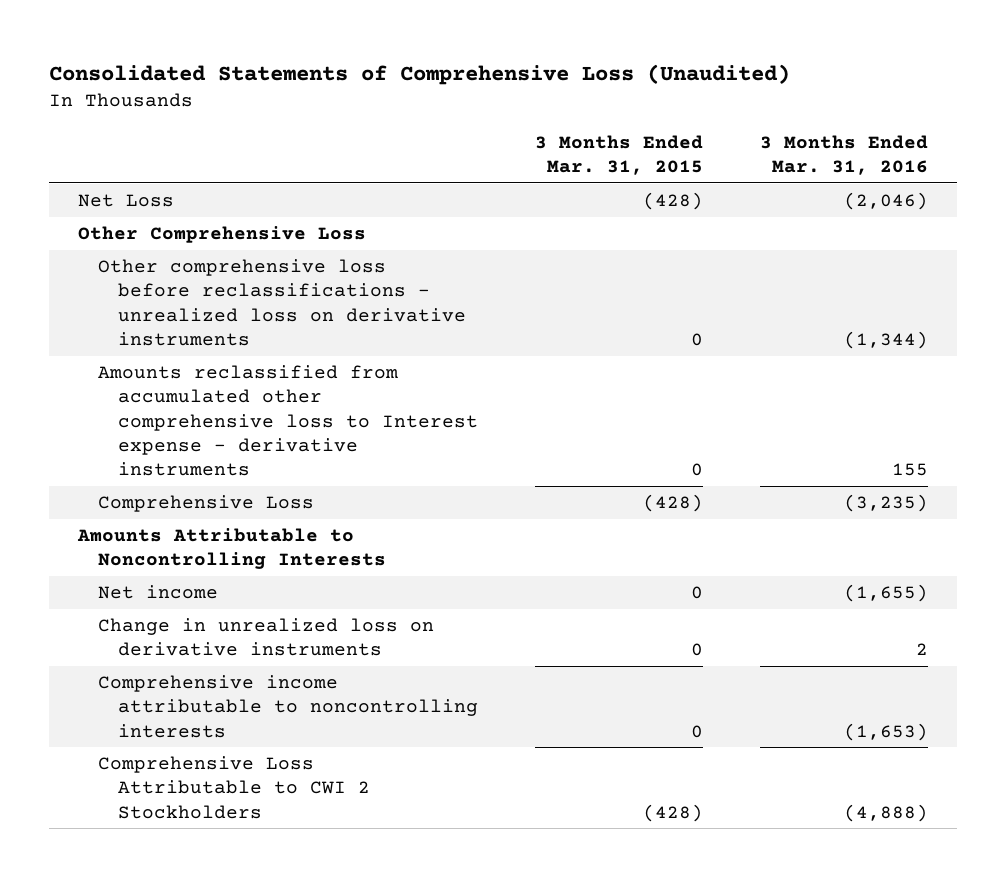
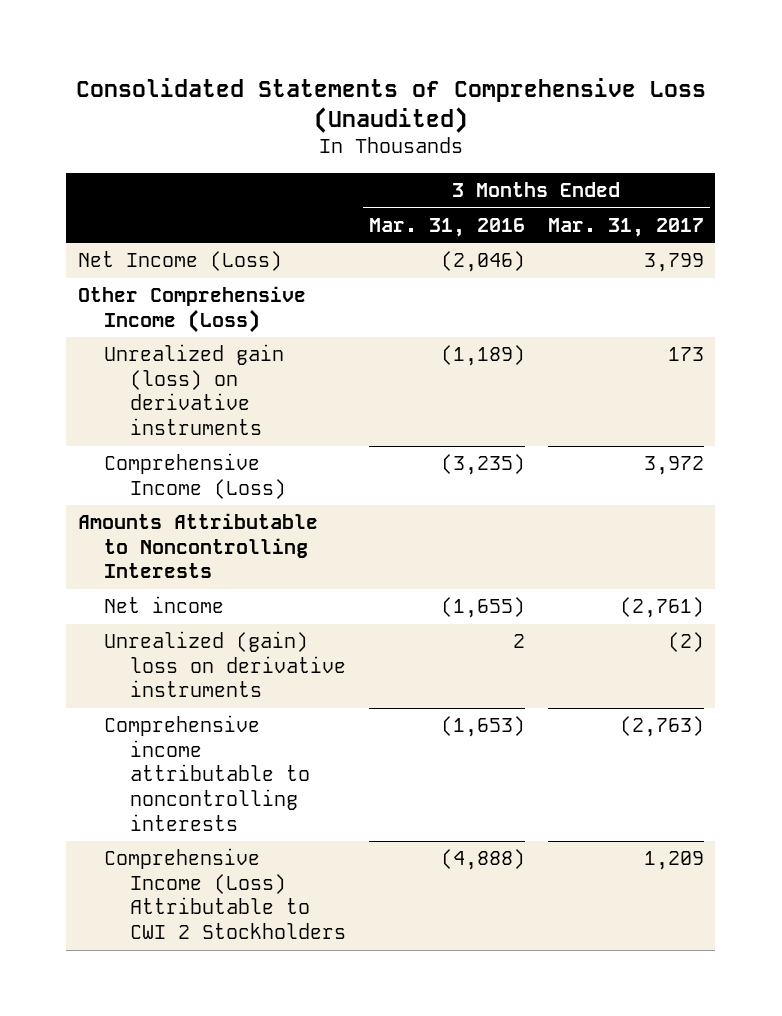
- | 3 Months Ended Mar. 31, 2015 | 3 Months Ended Mar. 31, 2016
+ | 3 Months Ended Mar. 31, 2016 | 3 Months Ended Mar. 31, 2017
- Net Loss | (428) | (2,046)
- Other Comprehensive Loss
- Other comprehensive loss before reclassifications - unrealized loss on derivative instruments | 0 | (1,344)
- Amounts reclassified from accumulated other comprehensive loss to Interest expense - derivative instruments | 0 | 155
- Comprehensive Loss | (428) | (3,235)
+ Net Income (Loss) | (2,046) | 3,799
+ Other Comprehensive Income (Loss)
+ Unrealized gain (loss) on derivative instruments | (1,189) | 173
+ Comprehensive Income (Loss) | (3,235) | 3,972
- Change in unrealized loss on derivative instruments | 0 | 2
+ Unrealized (gain) loss on derivative instruments | 2 | (2)
- Comprehensive Loss Attributable to CWI 2 Stockholders | (428) | (4,888)
+ Comprehensive Income (Loss) Attributable to CWI 2 Stockholders | (4,888) | 1,209

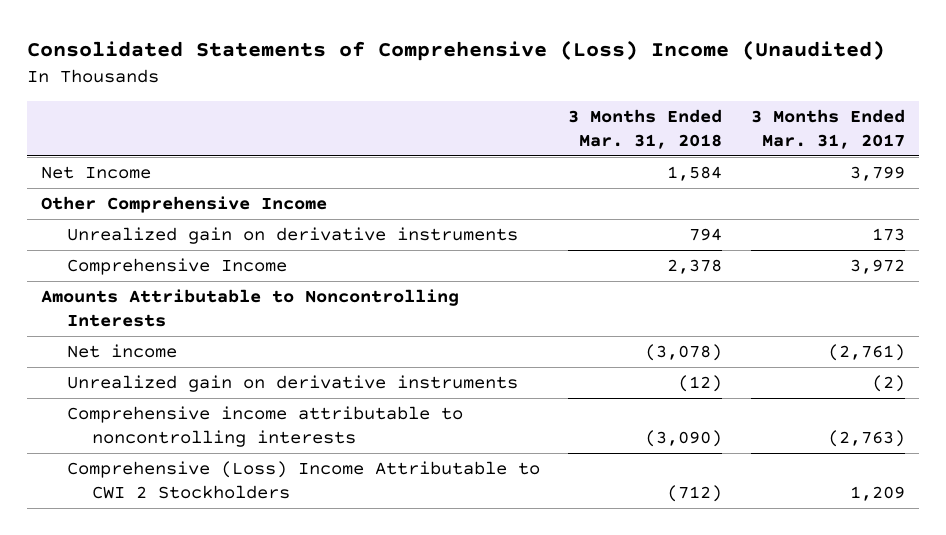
- Consolidated Statements of Comprehensive Loss (Unaudited)
+ Consolidated Statements of Comprehensive (Loss) Income (Unaudited)
- | 3 Months Ended Mar. 31, 2016 | 3 Months Ended Mar. 31, 2017
+ | 3 Months Ended Mar. 31, 2018 | 3 Months Ended Mar. 31, 2017
- Net Income (Loss) | (2,046) | 3,799
- Other Comprehensive Income (Loss)
- Unrealized gain (loss) on derivative instruments | (1,189) | 173
- Comprehensive Income (Loss) | (3,235) | 3,972
+ Net Income | 1,584 | 3,799
+ Other Comprehensive Income
+ Unrealized gain on derivative instruments | 794 | 173
+ Comprehensive Income | 2,378 | 3,972
- Unrealized (gain) loss on derivative instruments | 2 | (2)
+ Unrealized gain on derivative instruments | (12) | (2)
- Comprehensive Income (Loss) Attributable to CWI 2 Stockholders | (4,888) | 1,209
+ Comprehensive (Loss) Income Attributable to CWI 2 Stockholders | (712) | 1,209

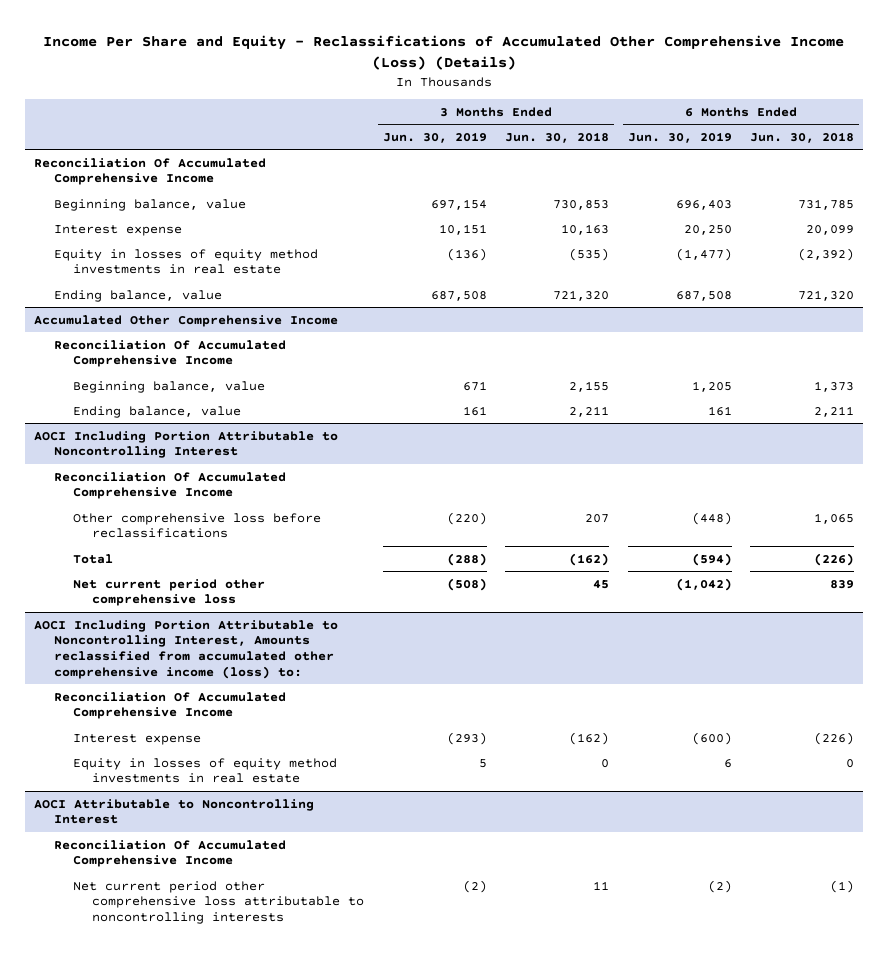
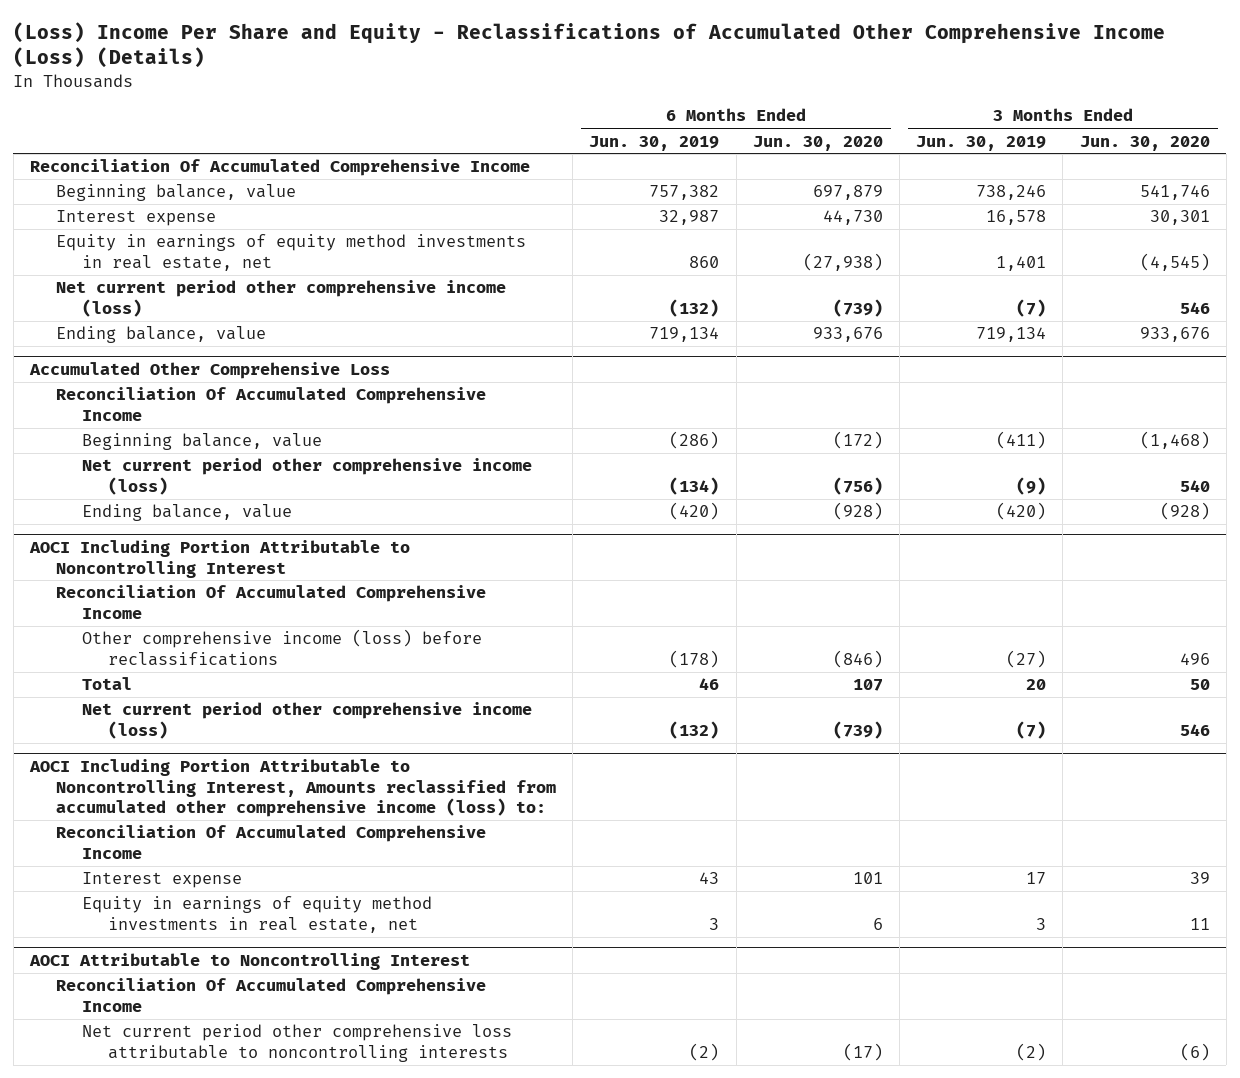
- Income Per Share and Equity - Reclassifications of Accumulated Other Comprehensive Income (Loss) (Details)
+ (Loss) Income Per Share and Equity - Reclassifications of Accumulated Other Comprehensive Income (Loss) (Details)
- | 3 Months Ended Jun. 30, 2019 | 3 Months Ended Jun. 30, 2018 | 6 Months Ended Jun. 30, 2019 | 6 Months Ended Jun. 30, 2018
+ | 6 Months Ended Jun. 30, 2019 | 6 Months Ended Jun. 30, 2020 | 3 Months Ended Jun. 30, 2019 | 3 Months Ended Jun. 30, 2020
- Beginning balance, value | 697,154 | 730,853 | 696,403 | 731,785
- Interest expense | 10,151 | 10,163 | 20,250 | 20,099
- Equity in losses of equity method investments in real estate | (136) | (535) | (1,477) | (2,392)
- Ending balance, value | 687,508 | 721,320 | 687,508 | 721,320
- Accumulated Other Comprehensive Income
+ Beginning balance, value | 757,382 | 697,879 | 738,246 | 541,746
+ Interest expense | 32,987 | 44,730 | 16,578 | 30,301
+ Equity in earnings of equity method investments in real estate, net | 860 | (27,938) | 1,401 | (4,545)
+ Net current period other comprehensive income (loss) | (132) | (739) | (7) | 546
+ Ending balance, value | 719,134 | 933,676 | 719,134 | 933,676
+ Accumulated Other Comprehensive Loss
- Beginning balance, value | 671 | 2,155 | 1,205 | 1,373
- Ending balance, value | 161 | 2,211 | 161 | 2,211
+ Beginning balance, value | (286) | (172) | (411) | (1,468)
+ Net current period other comprehensive income (loss) | (134) | (756) | (9) | 540
+ Ending balance, value | (420) | (928) | (420) | (928)
@ AOCI Including Portion Attributable to Noncontrolling Interest
- Other comprehensive loss before reclassifications | (220) | 207 | (448) | 1,065
- Total | (288) | (162) | (594) | (226)
- Net current period other comprehensive loss | (508) | 45 | (1,042) | 839
+ Other comprehensive income (loss) before reclassifications | (178) | (846) | (27) | 496
+ Total | 46 | 107 | 20 | 50
+ Net current period other comprehensive income (loss) | (132) | (739) | (7) | 546
@ AOCI Including Portion Attributable to Noncontrolling Interest, Amounts reclassified from accumulated other comprehensive income (loss) to:
- Interest expense | (293) | (162) | (600) | (226)
- Equity in losses of equity method investments in real estate | 5 | 0 | 6 | 0
+ Interest expense | 43 | 101 | 17 | 39
+ Equity in earnings of equity method investments in real estate, net | 3 | 6 | 3 | 11

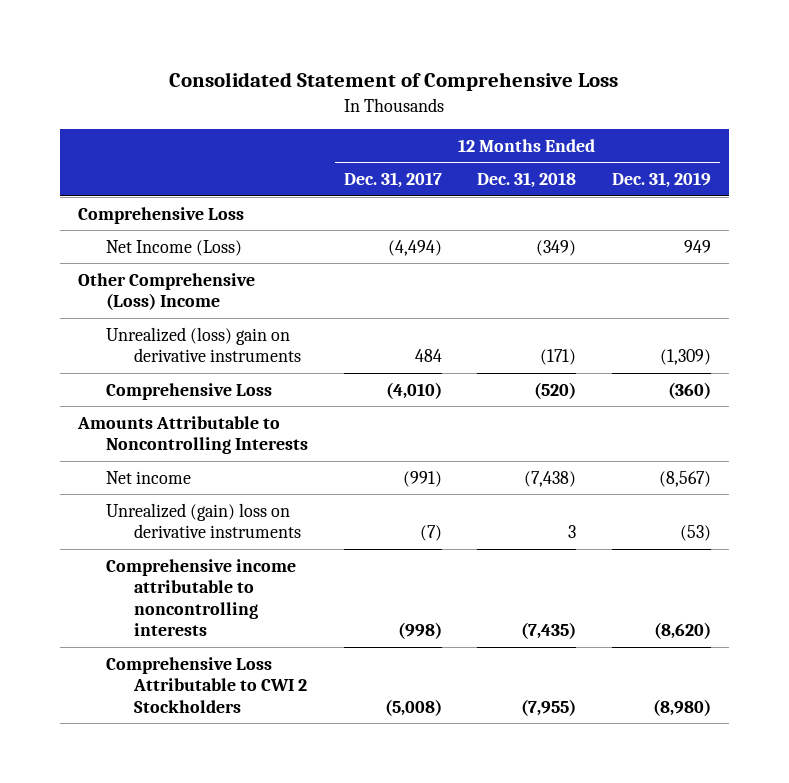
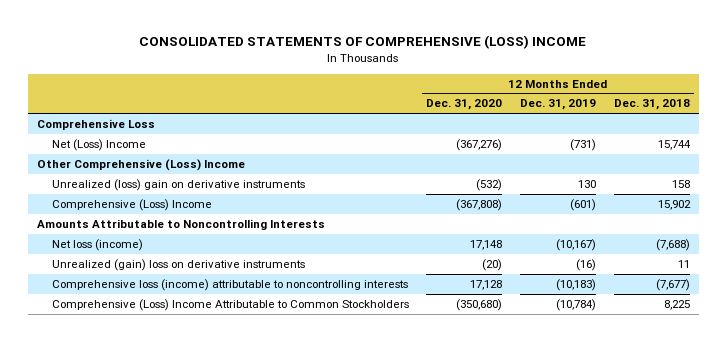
- Consolidated Statement of Comprehensive Loss
+ CONSOLIDATED STATEMENTS OF COMPREHENSIVE (LOSS) INCOME
- | 12 Months Ended Dec. 31, 2017 | 12 Months Ended Dec. 31, 2018 | 12 Months Ended Dec. 31, 2019
+ | 12 Months Ended Dec. 31, 2020 | 12 Months Ended Dec. 31, 2019 | 12 Months Ended Dec. 31, 2018
- Net Income (Loss) | (4,494) | (349) | 949
+ Net (Loss) Income | (367,276) | (731) | 15,744
- Unrealized (loss) gain on derivative instruments | 484 | (171) | (1,309)
- Comprehensive Loss | (4,010) | (520) | (360)
+ Unrealized (loss) gain on derivative instruments | (532) | 130 | 158
+ Comprehensive (Loss) Income | (367,808) | (601) | 15,902
- Net income | (991) | (7,438) | (8,567)
- Unrealized (gain) loss on derivative instruments | (7) | 3 | (53)
- Comprehensive income attributable to noncontrolling interests | (998) | (7,435) | (8,620)
- Comprehensive Loss Attributable to CWI 2 Stockholders | (5,008) | (7,955) | (8,980)
+ Net loss (income) | 17,148 | (10,167) | (7,688)
+ Unrealized (gain) loss on derivative instruments | (20) | (16) | 11
+ Comprehensive loss (income) attributable to noncontrolling interests | 17,128 | (10,183) | (7,677)
+ Comprehensive (Loss) Income Attributable to Common Stockholders | (350,680) | (10,784) | 8,225

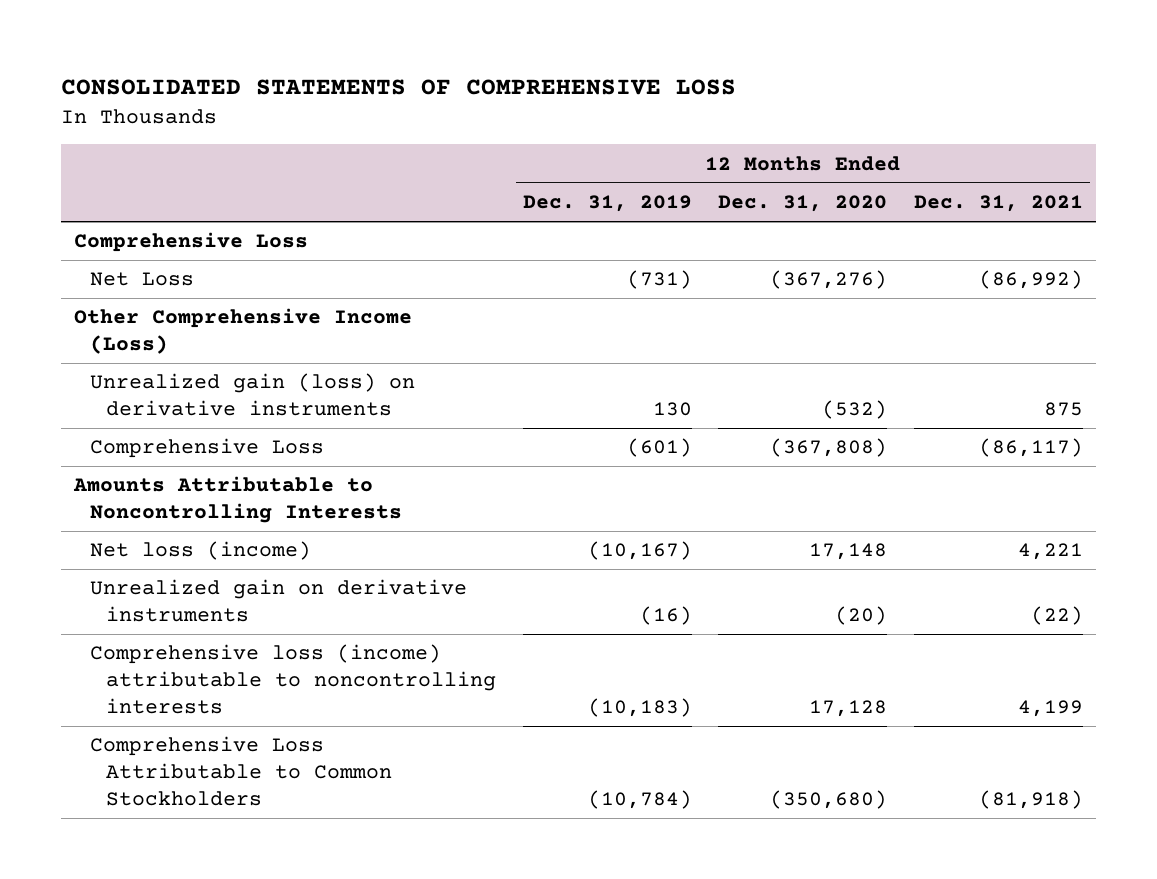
- CONSOLIDATED STATEMENTS OF COMPREHENSIVE (LOSS) INCOME
+ CONSOLIDATED STATEMENTS OF COMPREHENSIVE LOSS
- | 12 Months Ended Dec. 31, 2020 | 12 Months Ended Dec. 31, 2019 | 12 Months Ended Dec. 31, 2018
+ | 12 Months Ended Dec. 31, 2019 | 12 Months Ended Dec. 31, 2020 | 12 Months Ended Dec. 31, 2021
- Net (Loss) Income | (367,276) | (731) | 15,744
- Other Comprehensive (Loss) Income
- Unrealized (loss) gain on derivative instruments | (532) | 130 | 158
- Comprehensive (Loss) Income | (367,808) | (601) | 15,902
+ Net Loss | (731) | (367,276) | (86,992)
+ Other Comprehensive Income (Loss)
+ Unrealized gain (loss) on derivative instruments | 130 | (532) | 875
+ Comprehensive Loss | (601) | (367,808) | (86,117)
- Unrealized (gain) loss on derivative instruments | (20) | (16) | 11
+ Unrealized gain on derivative instruments | (16) | (20) | (22)
- Comprehensive (Loss) Income Attributable to Common Stockholders | (350,680) | (10,784) | 8,225
+ Comprehensive Loss Attributable to Common Stockholders | (10,784) | (350,680) | (81,918)

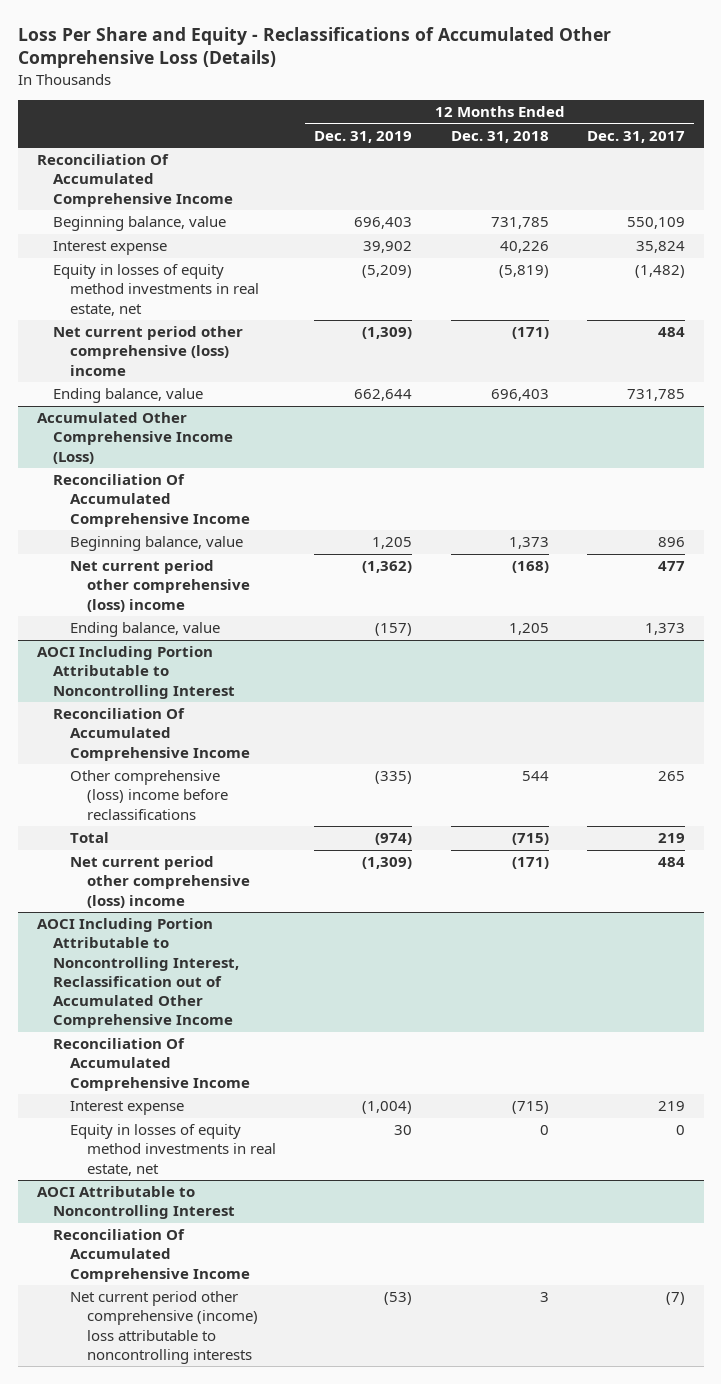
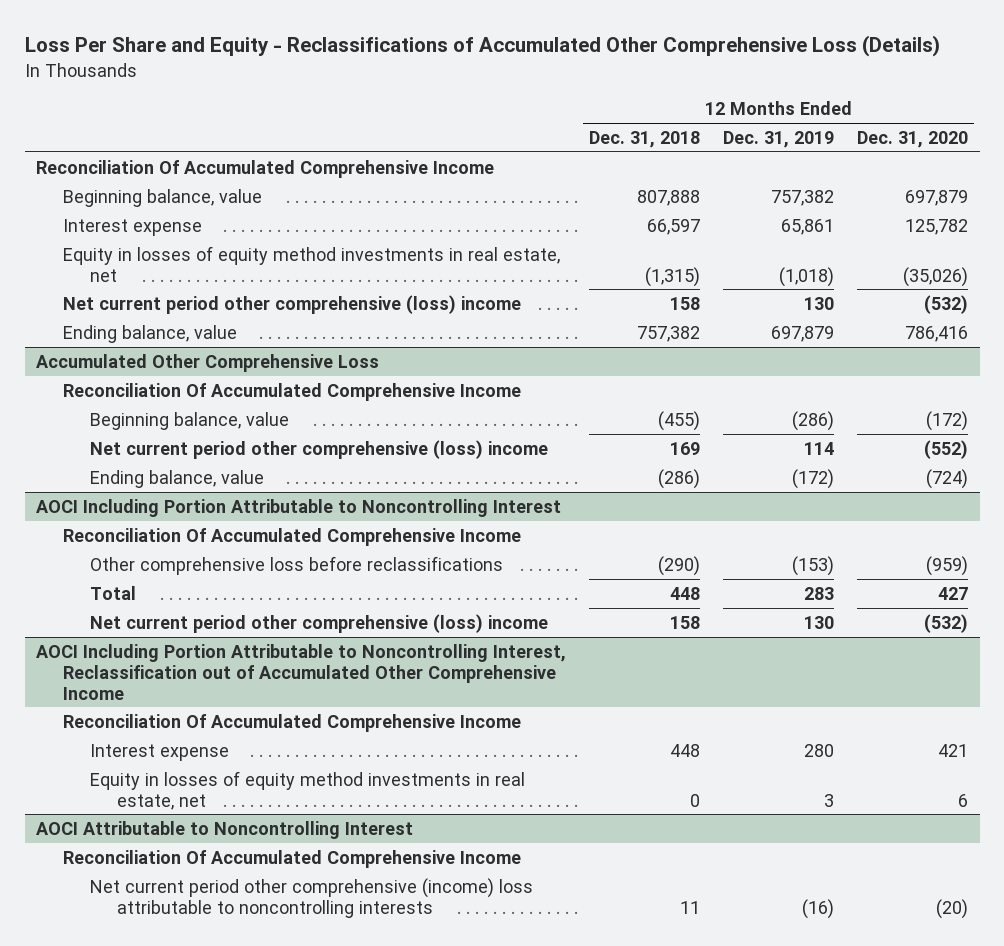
- | 12 Months Ended Dec. 31, 2019 | 12 Months Ended Dec. 31, 2018 | 12 Months Ended Dec. 31, 2017
+ | 12 Months Ended Dec. 31, 2018 | 12 Months Ended Dec. 31, 2019 | 12 Months Ended Dec. 31, 2020
- Beginning balance, value | 696,403 | 731,785 | 550,109
- Interest expense | 39,902 | 40,226 | 35,824
- Equity in losses of equity method investments in real estate, net | (5,209) | (5,819) | (1,482)
- Net current period other comprehensive (loss) income | (1,309) | (171) | 484
- Ending balance, value | 662,644 | 696,403 | 731,785
- Accumulated Other Comprehensive Income (Loss)
+ Beginning balance, value | 807,888 | 757,382 | 697,879
+ Interest expense | 66,597 | 65,861 | 125,782
+ Equity in losses of equity method investments in real estate, net | (1,315) | (1,018) | (35,026)
+ Net current period other comprehensive (loss) income | 158 | 130 | (532)
+ Ending balance, value | 757,382 | 697,879 | 786,416
+ Accumulated Other Comprehensive Loss
- Beginning balance, value | 1,205 | 1,373 | 896
- Net current period other comprehensive (loss) income | (1,362) | (168) | 477
- Ending balance, value | (157) | 1,205 | 1,373
+ Beginning balance, value | (455) | (286) | (172)
+ Net current period other comprehensive (loss) income | 169 | 114 | (552)
+ Ending balance, value | (286) | (172) | (724)
@ AOCI Including Portion Attributable to Noncontrolling Interest
- Other comprehensive (loss) income before reclassifications | (335) | 544 | 265
- Total | (974) | (715) | 219
- Net current period other comprehensive (loss) income | (1,309) | (171) | 484
+ Other comprehensive loss before reclassifications | (290) | (153) | (959)
+ Total | 448 | 283 | 427
+ Net current period other comprehensive (loss) income | 158 | 130 | (532)
@ AOCI Including Portion Attributable to Noncontrolling Interest, Reclassification out of Accumulated Other Comprehensive Income
- Interest expense | (1,004) | (715) | 219
- Equity in losses of equity method investments in real estate, net | 30 | 0 | 0
+ Interest expense | 448 | 280 | 421
+ Equity in losses of equity method investments in real estate, net | 0 | 3 | 6
@ AOCI Attributable to Noncontrolling Interest
- Net current period other comprehensive (income) loss attributable to noncontrolling interests | (53) | 3 | (7)
+ Net current period other comprehensive (income) loss attributable to noncontrolling interests | 11 | (16) | (20)

